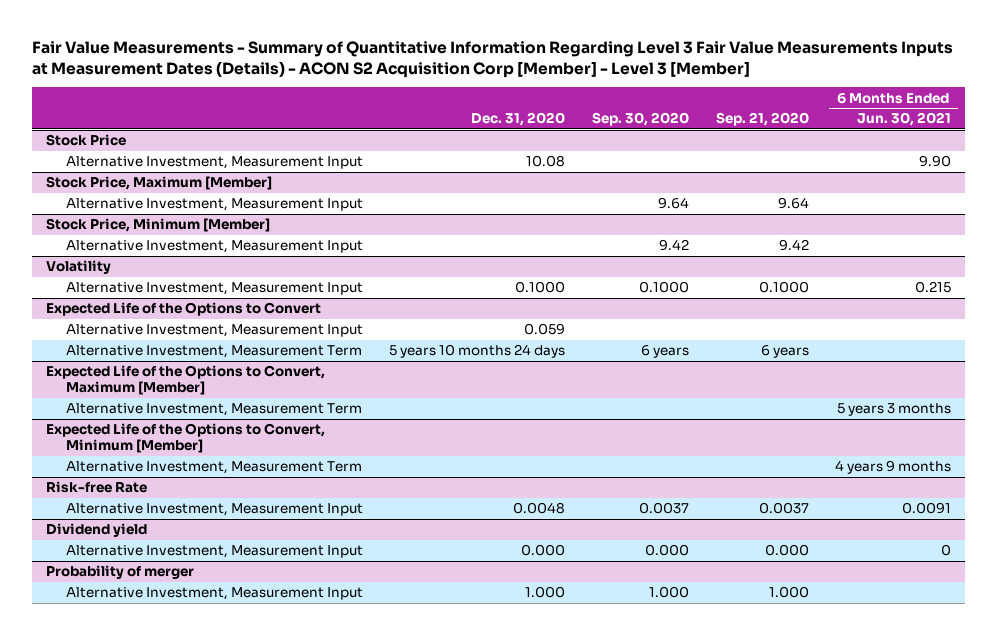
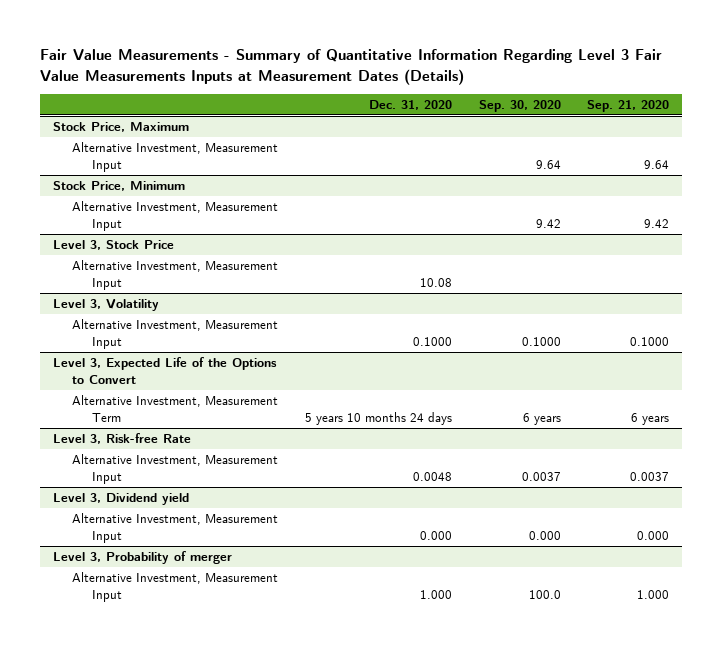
- Fair Value Measurements - Summary of Quantitative Information Regarding Level 3 Fair Value Measurements Inputs at Measurement Dates (Details) - ACON S2 Acquisition Corp [Member] - Level 3 [Member]
+ Fair Value Measurements - Summary of Quantitative Information Regarding Level 3 Fair Value Measurements Inputs at Measurement Dates (Details)
- | Dec. 31, 2020 | Sep. 30, 2020 | Sep. 21, 2020 | 6 Months Ended Jun. 30, 2021
+ | Dec. 31, 2020 | Sep. 30, 2020 | Sep. 21, 2020
- Stock Price
- Alternative Investment, Measurement Input | 10.08 | | | 9.90
- Stock Price, Maximum [Member]
+ Stock Price, Maximum
- Stock Price, Minimum [Member]
+ Stock Price, Minimum
- Volatility
+ Level 3, Stock Price
+ Alternative Investment, Measurement Input | 10.08 | |
+ Level 3, Volatility
- Expected Life of the Options to Convert
- Alternative Investment, Measurement Input | 0.059 | | |
+ Level 3, Expected Life of the Options to Convert
- Expected Life of the Options to Convert, Maximum [Member]
- Alternative Investment, Measurement Term | | | | 5 years 3 months
- Expected Life of the Options to Convert, Minimum [Member]
- Alternative Investment, Measurement Term | | | | 4 years 9 months
- Risk-free Rate
+ Level 3, Risk-free Rate
- Dividend yield
+ Level 3, Dividend yield
- Probability of merger
- Alternative Investment, Measurement Input | 1.000 | 1.000 | 1.000 |
+ Level 3, Probability of merger
+ Alternative Investment, Measurement Input | 1.000 | 100.0 | 1.000

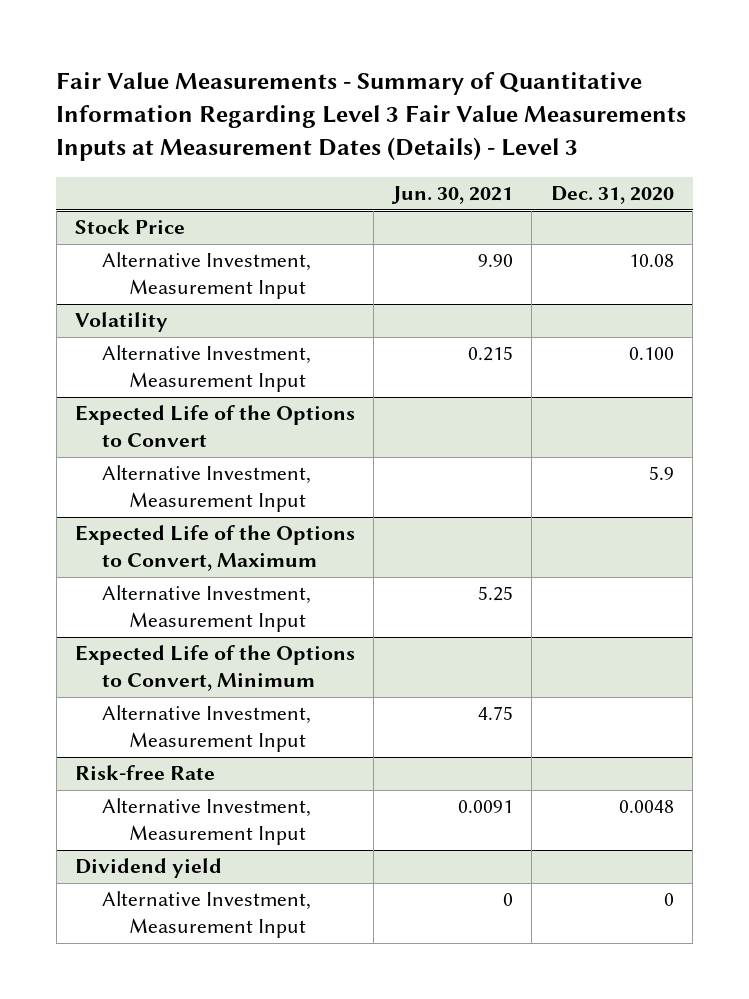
- Fair Value Measurements - Summary of Quantitative Information Regarding Level 3 Fair Value Measurements Inputs at Measurement Dates (Details)
+ Fair Value Measurements - Summary of Quantitative Information Regarding Level 3 Fair Value Measurements Inputs at Measurement Dates (Details) - Level 3
- | Dec. 31, 2020 | Sep. 30, 2020 | Sep. 21, 2020
+ | Jun. 30, 2021 | Dec. 31, 2020
- Stock Price, Maximum
+ Stock Price
+ Alternative Investment, Measurement Input | 9.90 | 10.08
+ Volatility
+ Alternative Investment, Measurement Input | 0.215 | 0.100
+ Expected Life of the Options to Convert
+ Alternative Investment, Measurement Input | | 5.9
+ Expected Life of the Options to Convert, Maximum
- Stock Price, Minimum
+ Expected Life of the Options to Convert, Minimum
- Level 3, Stock Price
- Alternative Investment, Measurement Input | 10.08 | |
- Level 3, Volatility
- Alternative Investment, Measurement Input | 0.1000 | 0.1000 | 0.1000
- Level 3, Expected Life of the Options to Convert
- Alternative Investment, Measurement Term | 5 years 10 months 24 days | 6 years | 6 years
- Level 3, Risk-free Rate
+ Risk-free Rate
- Level 3, Dividend yield
- Alternative Investment, Measurement Input | 0.000 | 0.000 | 0.000
- Level 3, Probability of merger
- Alternative Investment, Measurement Input | 1.000 | 100.0 | 1.000
+ Dividend yield
+ Alternative Investment, Measurement Input | 0 | 0

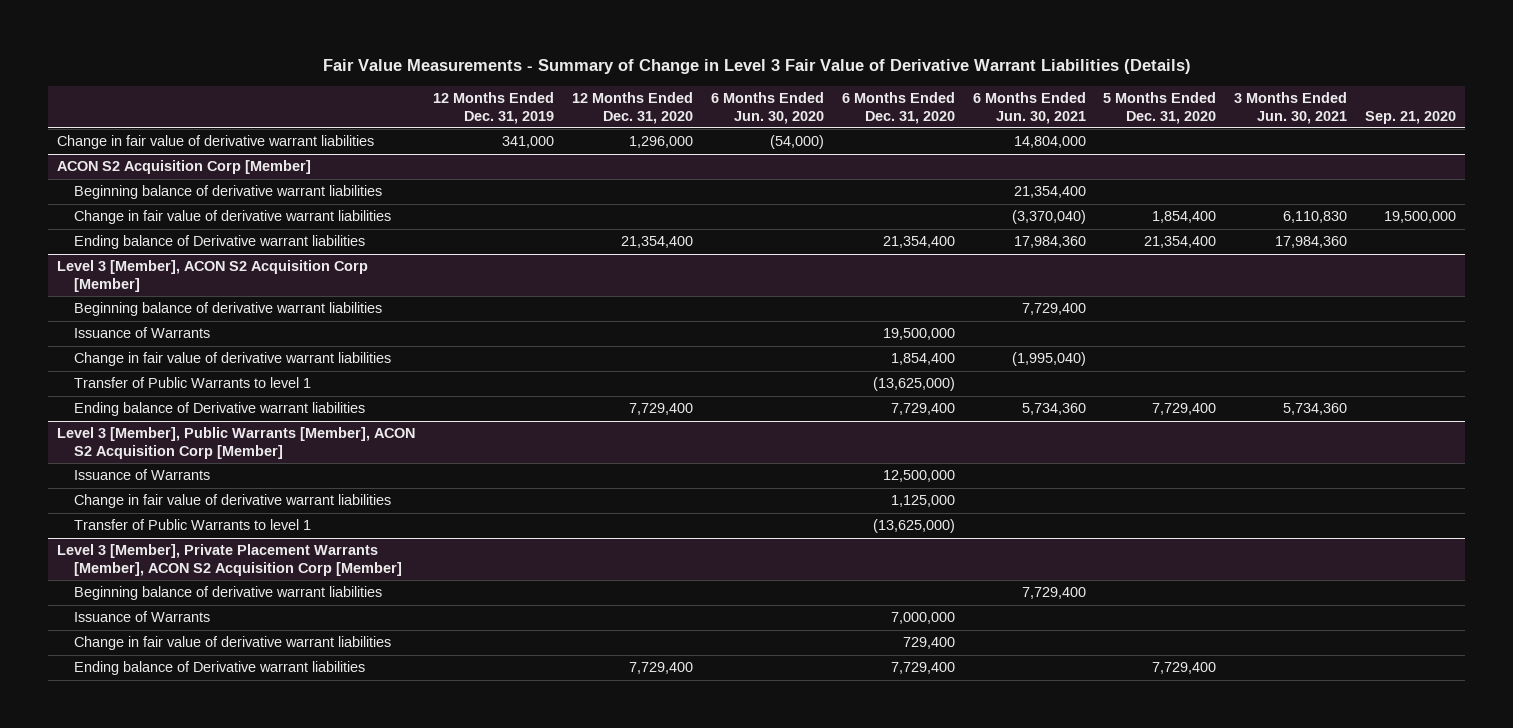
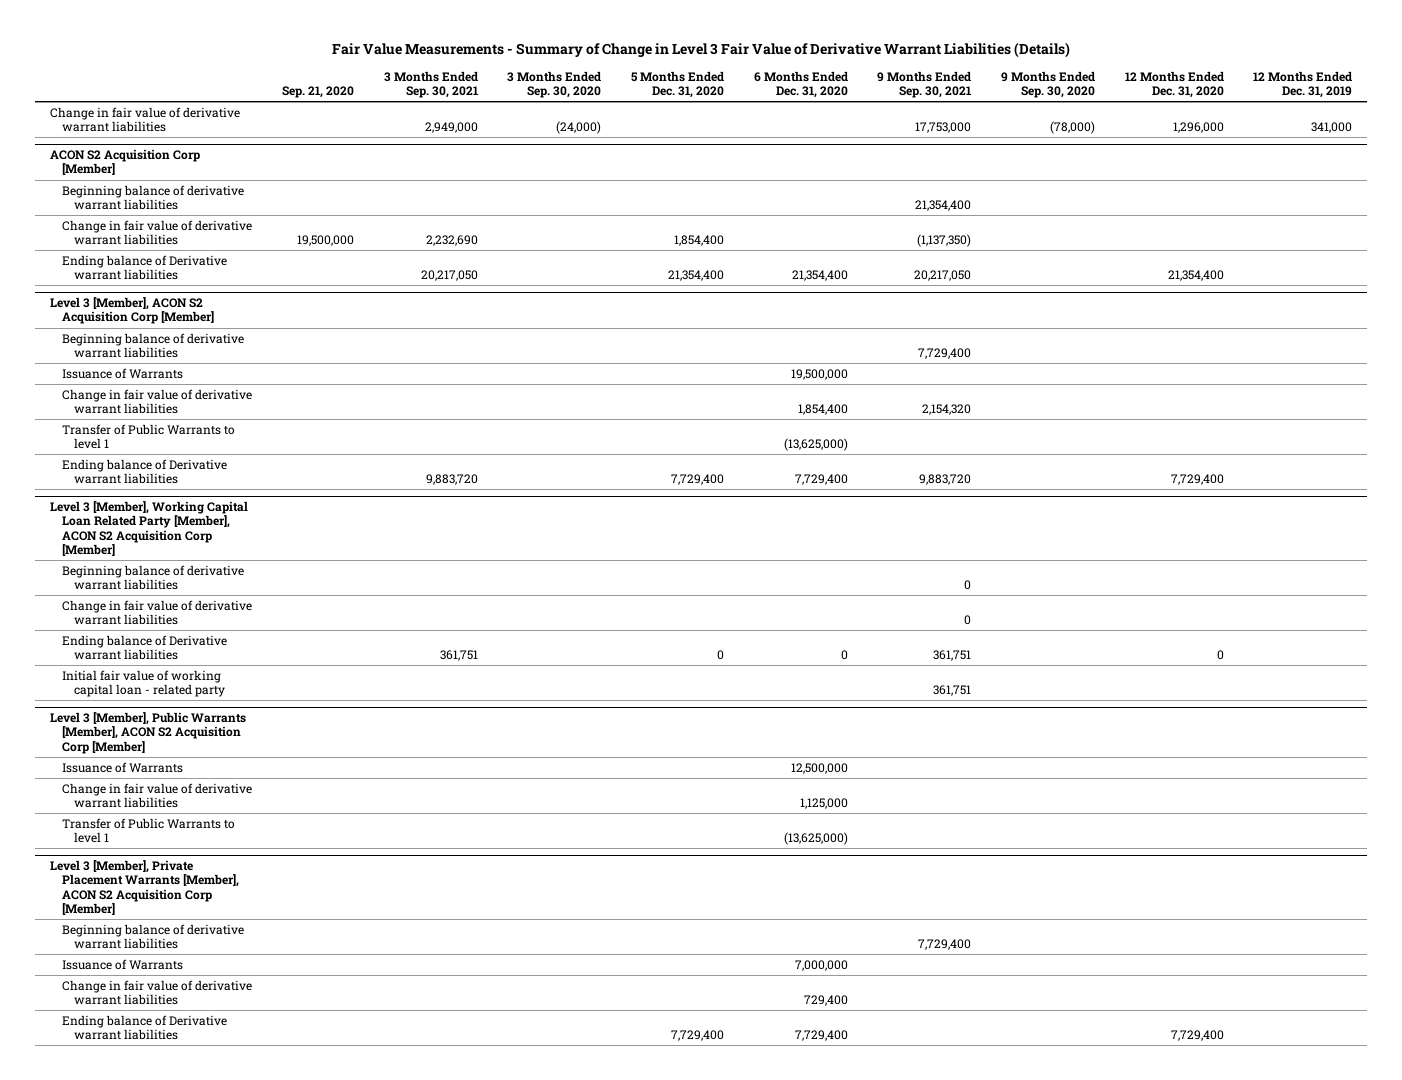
- | 12 Months Ended Dec. 31, 2019 | 12 Months Ended Dec. 31, 2020 | 6 Months Ended Jun. 30, 2020 | 6 Months Ended Dec. 31, 2020 | 6 Months Ended Jun. 30, 2021 | 5 Months Ended Dec. 31, 2020 | 3 Months Ended Jun. 30, 2021 | Sep. 21, 2020
+ | Sep. 21, 2020 | 3 Months Ended Sep. 30, 2021 | 3 Months Ended Sep. 30, 2020 | 5 Months Ended Dec. 31, 2020 | 6 Months Ended Dec. 31, 2020 | 9 Months Ended Sep. 30, 2021 | 9 Months Ended Sep. 30, 2020 | 12 Months Ended Dec. 31, 2020 | 12 Months Ended Dec. 31, 2019
+ Level 3 [Member], Working Capital Loan Related Party [Member], ACON S2 Acquisition Corp [Member]
+ Beginning balance of derivative warrant liabilities | | | | | | 0 | | |
+ Change in fair value of derivative warrant liabilities | | | | | | 0 | | |
+ Ending balance of Derivative warrant liabilities | | 361,751 | | 0 | 0 | 361,751 | | 0 |
+ Initial fair value of working capital loan - related party | | | | | | 361,751 | | |

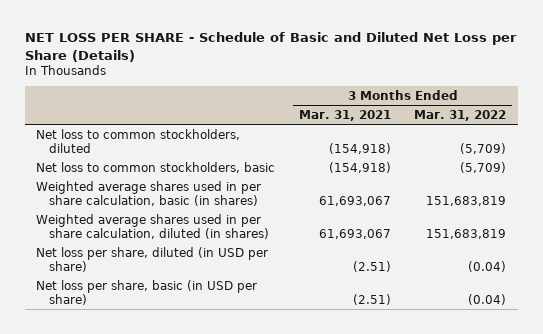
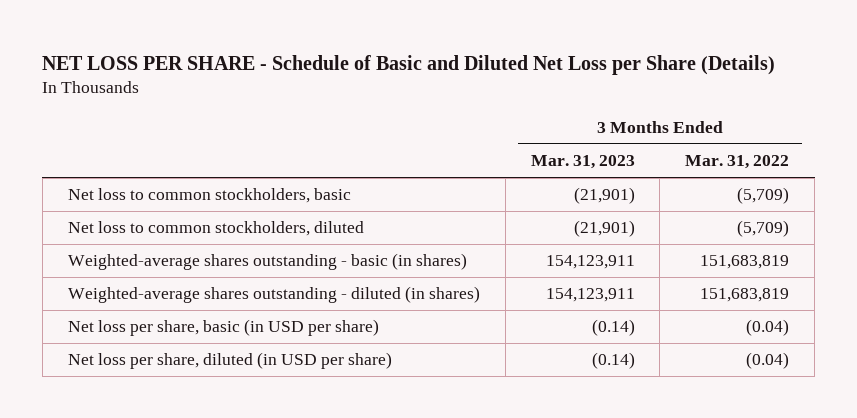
- | 3 Months Ended Mar. 31, 2021 | 3 Months Ended Mar. 31, 2022
+ | 3 Months Ended Mar. 31, 2023 | 3 Months Ended Mar. 31, 2022
- Weighted average shares used in per share calculation, basic (in shares) | 61,693,067 | 151,683,819
- Weighted average shares used in per share calculation, diluted (in shares) | 61,693,067 | 151,683,819
moved down: Net loss to common stockholders, diluted | (21,901) | (5,709)
+ Weighted-average shares outstanding - basic (in shares) | 154,123,911 | 151,683,819
+ Weighted-average shares outstanding - diluted (in shares) | 154,123,911 | 151,683,819
moved down: Net loss per share, diluted (in USD per share) | (0.14) | (0.04)

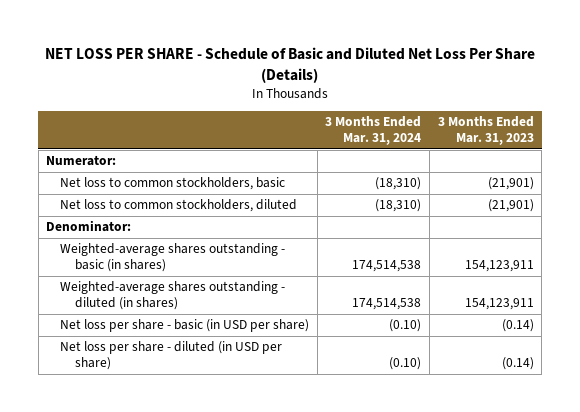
- NET LOSS PER SHARE - Schedule of Basic and Diluted Net Loss per Share (Details)
+ NET LOSS PER SHARE - Schedule of Basic and Diluted Net Loss Per Share (Details)
- | 3 Months Ended Mar. 31, 2023 | 3 Months Ended Mar. 31, 2022
+ | 3 Months Ended Mar. 31, 2024 | 3 Months Ended Mar. 31, 2023
+ Numerator:
+ Denominator:
- Net loss per share, basic (in USD per share) | (0.14) | (0.04)
- Net loss per share, diluted (in USD per share) | (0.14) | (0.04)
+ Net loss per share - basic (in USD per share) | (0.10) | (0.14)
+ Net loss per share - diluted (in USD per share) | (0.10) | (0.14)

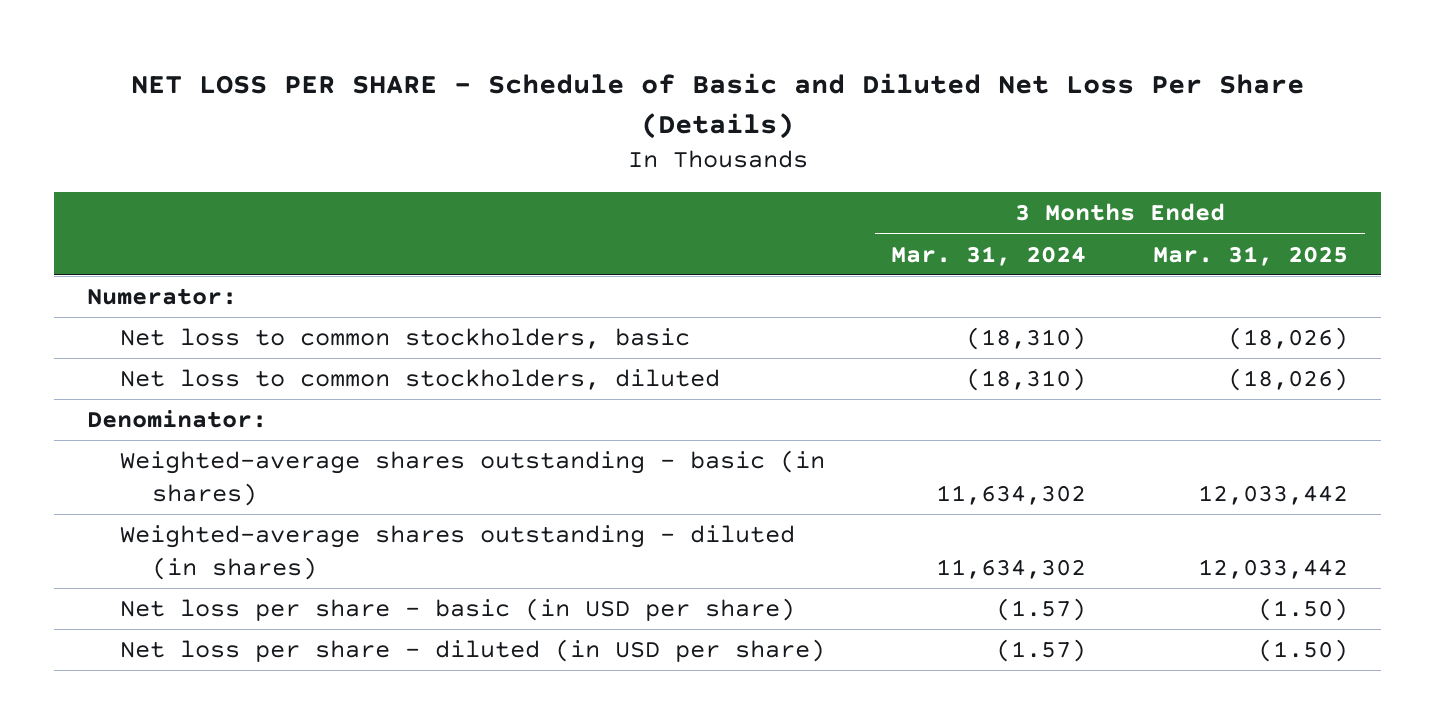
- | 3 Months Ended Mar. 31, 2024 | 3 Months Ended Mar. 31, 2023
+ | 3 Months Ended Mar. 31, 2024 | 3 Months Ended Mar. 31, 2025
- Weighted-average shares outstanding - basic (in shares) | 174,514,538 | 154,123,911
- Weighted-average shares outstanding - diluted (in shares) | 174,514,538 | 154,123,911
- Net loss per share - basic (in USD per share) | (0.10) | (0.14)
- Net loss per share - diluted (in USD per share) | (0.10) | (0.14)
+ Weighted-average shares outstanding - basic (in shares) | 11,634,302 | 12,033,442
+ Weighted-average shares outstanding - diluted (in shares) | 11,634,302 | 12,033,442
+ Net loss per share - basic (in USD per share) | (1.57) | (1.50)
+ Net loss per share - diluted (in USD per share) | (1.57) | (1.50)

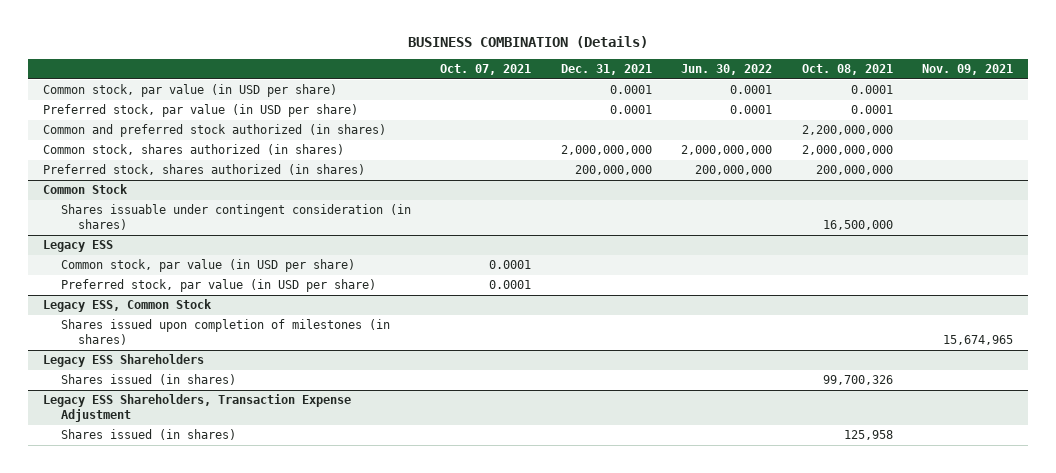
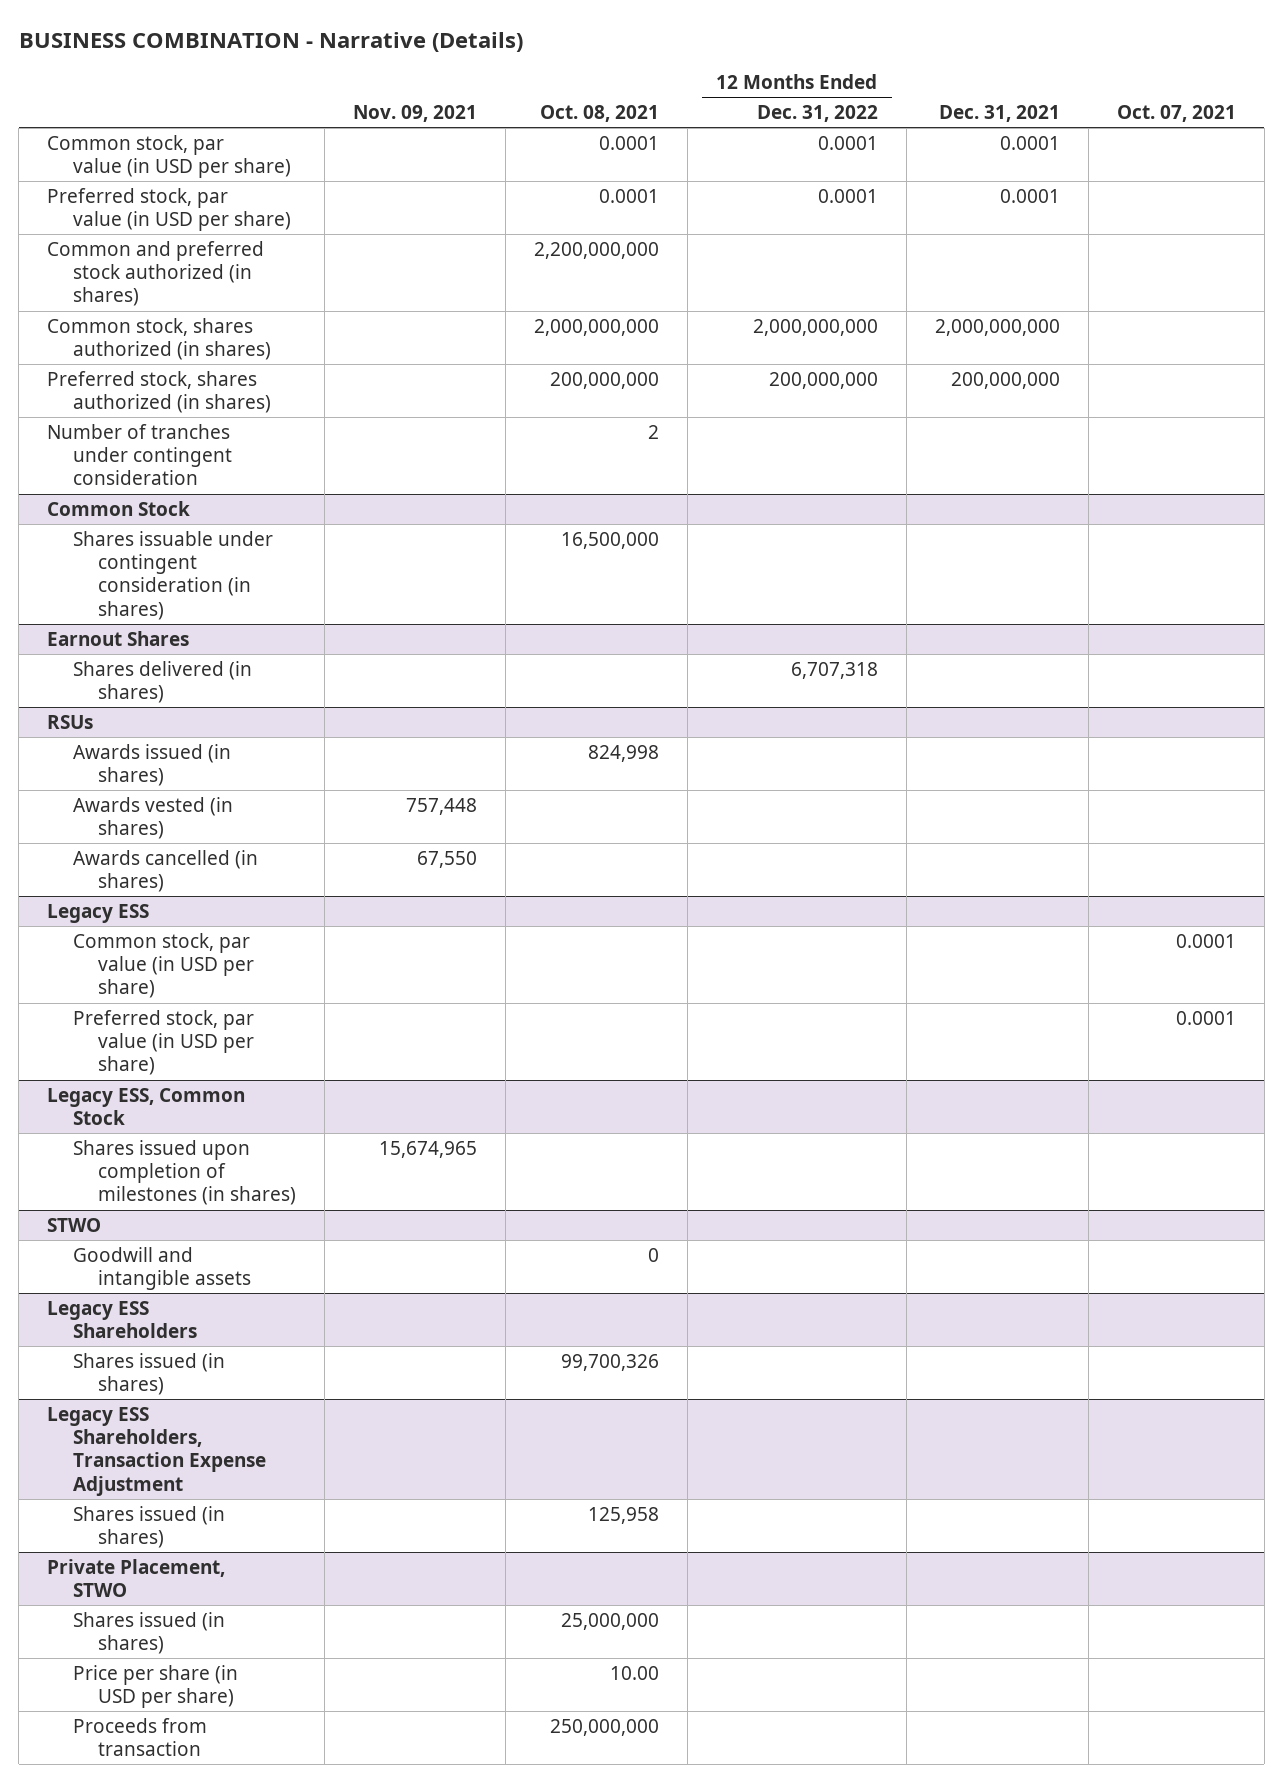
- BUSINESS COMBINATION (Details)
+ BUSINESS COMBINATION - Narrative (Details)
- | Oct. 07, 2021 | Dec. 31, 2021 | Jun. 30, 2022 | Oct. 08, 2021 | Nov. 09, 2021
+ | Nov. 09, 2021 | Oct. 08, 2021 | 12 Months Ended Dec. 31, 2022 | Dec. 31, 2021 | Oct. 07, 2021
+ Number of tranches under contingent consideration | | 2 | | |
+ Earnout Shares
+ Shares delivered (in shares) | | | 6,707,318 | |
+ RSUs
+ Awards issued (in shares) | | 824,998 | | |
+ Awards vested (in shares) | 757,448 | | | |
+ Awards cancelled (in shares) | 67,550 | | | |
+ STWO
+ Goodwill and intangible assets | | 0 | | |
+ Private Placement, STWO
+ Shares issued (in shares) | | 25,000,000 | | |
+ Price per share (in USD per share) | | 10.00 | | |
+ Proceeds from transaction | | 250,000,000 | | |

